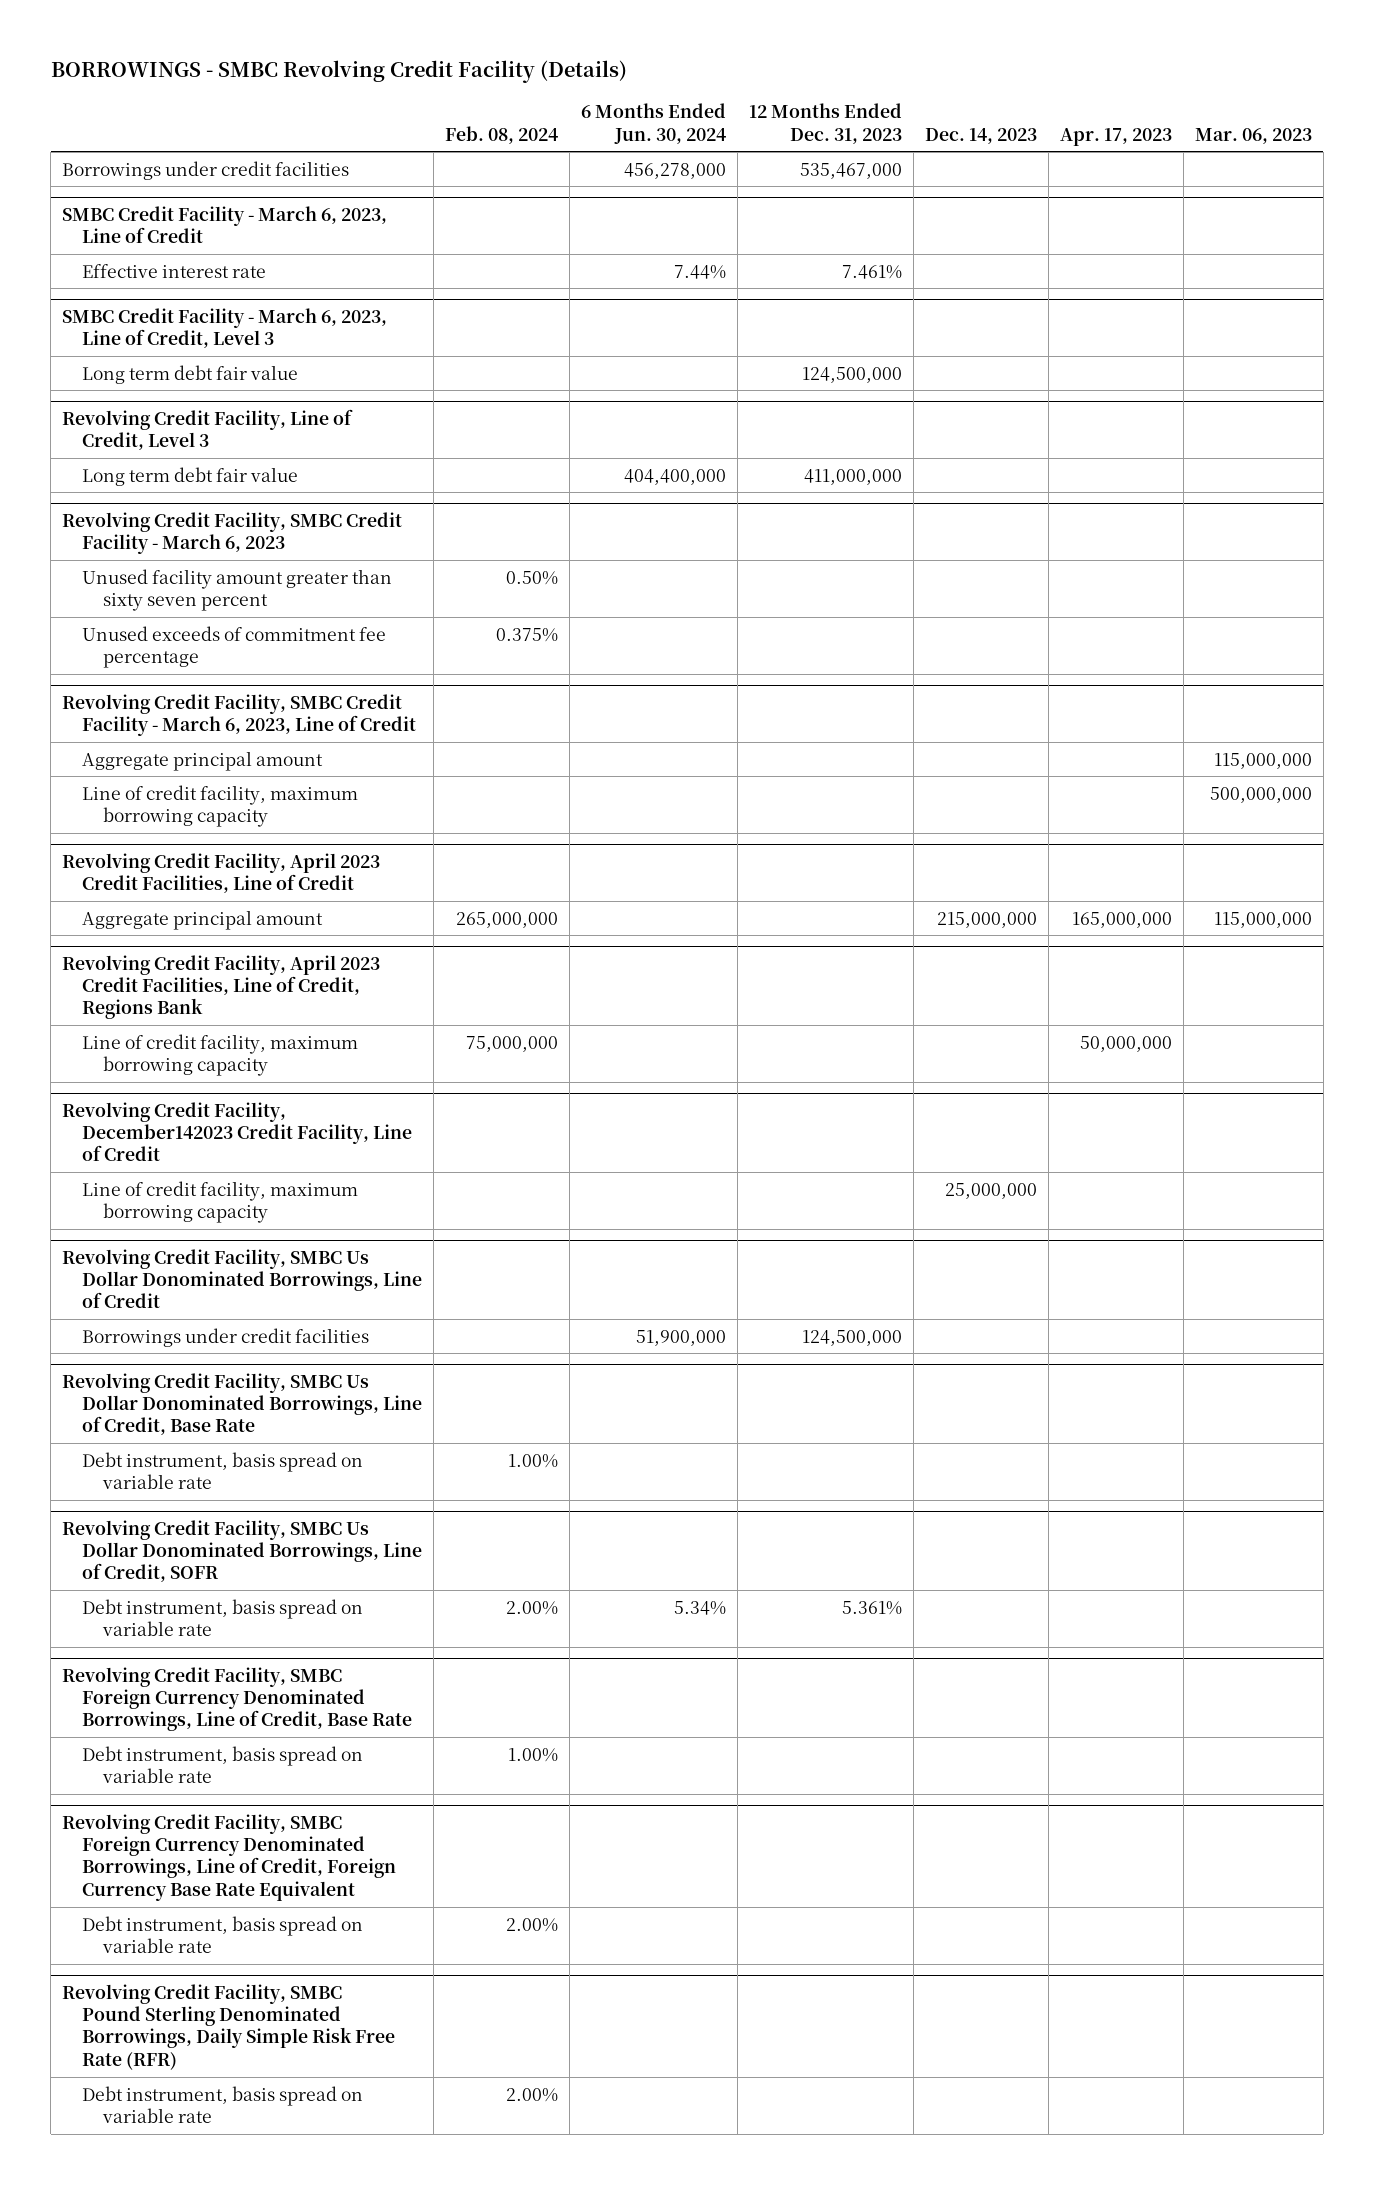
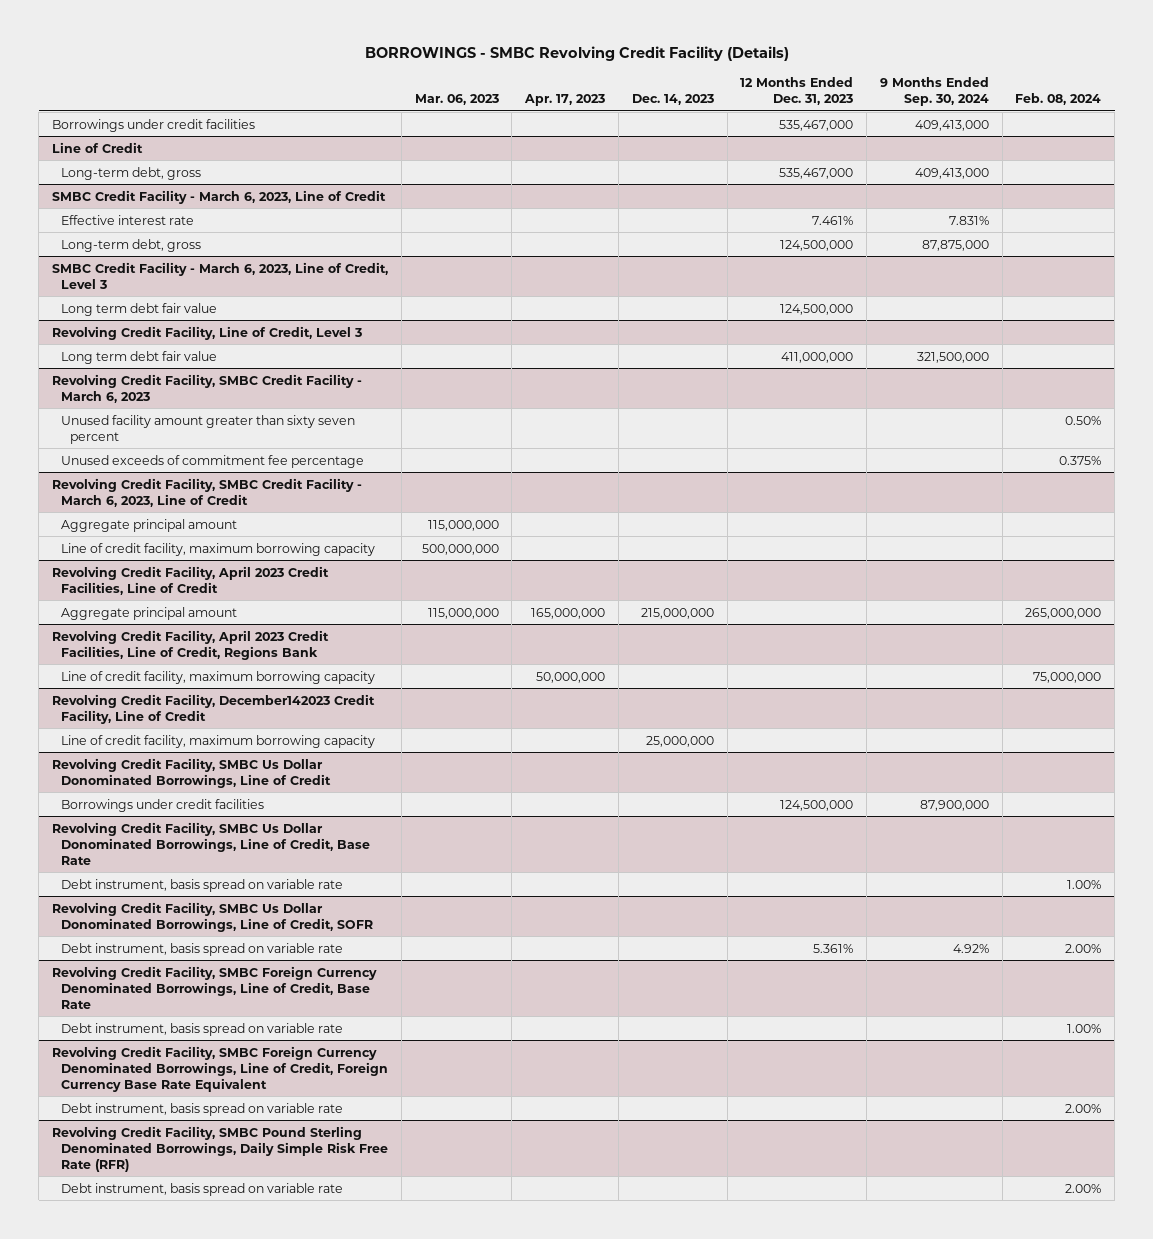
- | Feb. 08, 2024 | 6 Months Ended Jun. 30, 2024 | 12 Months Ended Dec. 31, 2023 | Dec. 14, 2023 | Apr. 17, 2023 | Mar. 06, 2023
+ | Mar. 06, 2023 | Apr. 17, 2023 | Dec. 14, 2023 | 12 Months Ended Dec. 31, 2023 | 9 Months Ended Sep. 30, 2024 | Feb. 08, 2024
+ Line of Credit
+ Long-term debt, gross | | | | 535,467,000 | 409,413,000 |
@ SMBC Credit Facility - March 6, 2023, Line of Credit
+ Long-term debt, gross | | | | 124,500,000 | 87,875,000 |

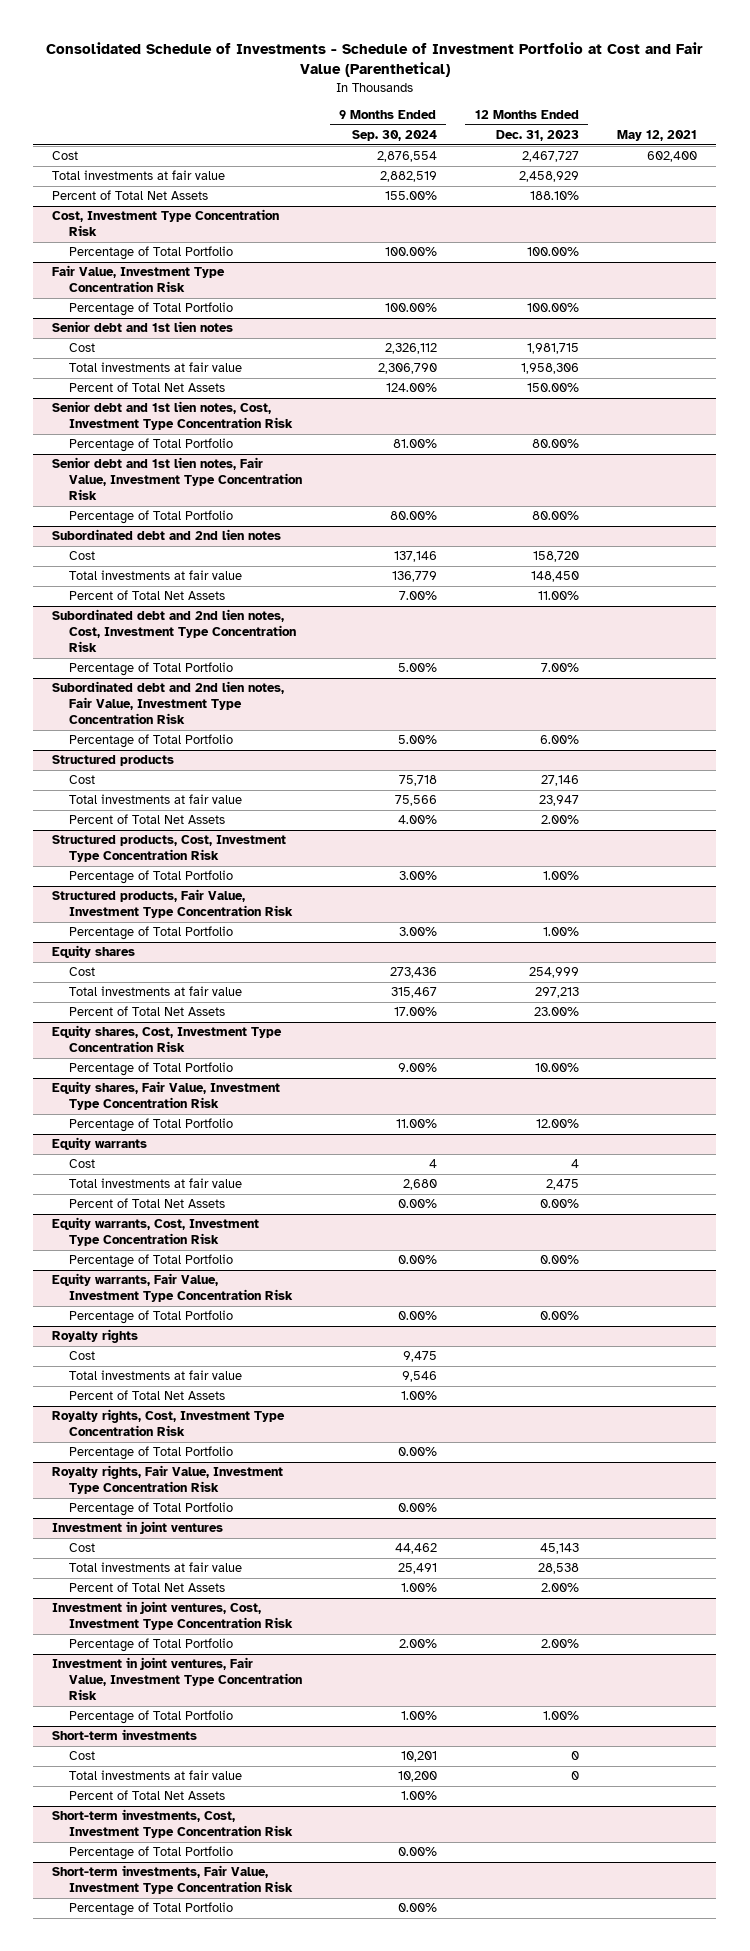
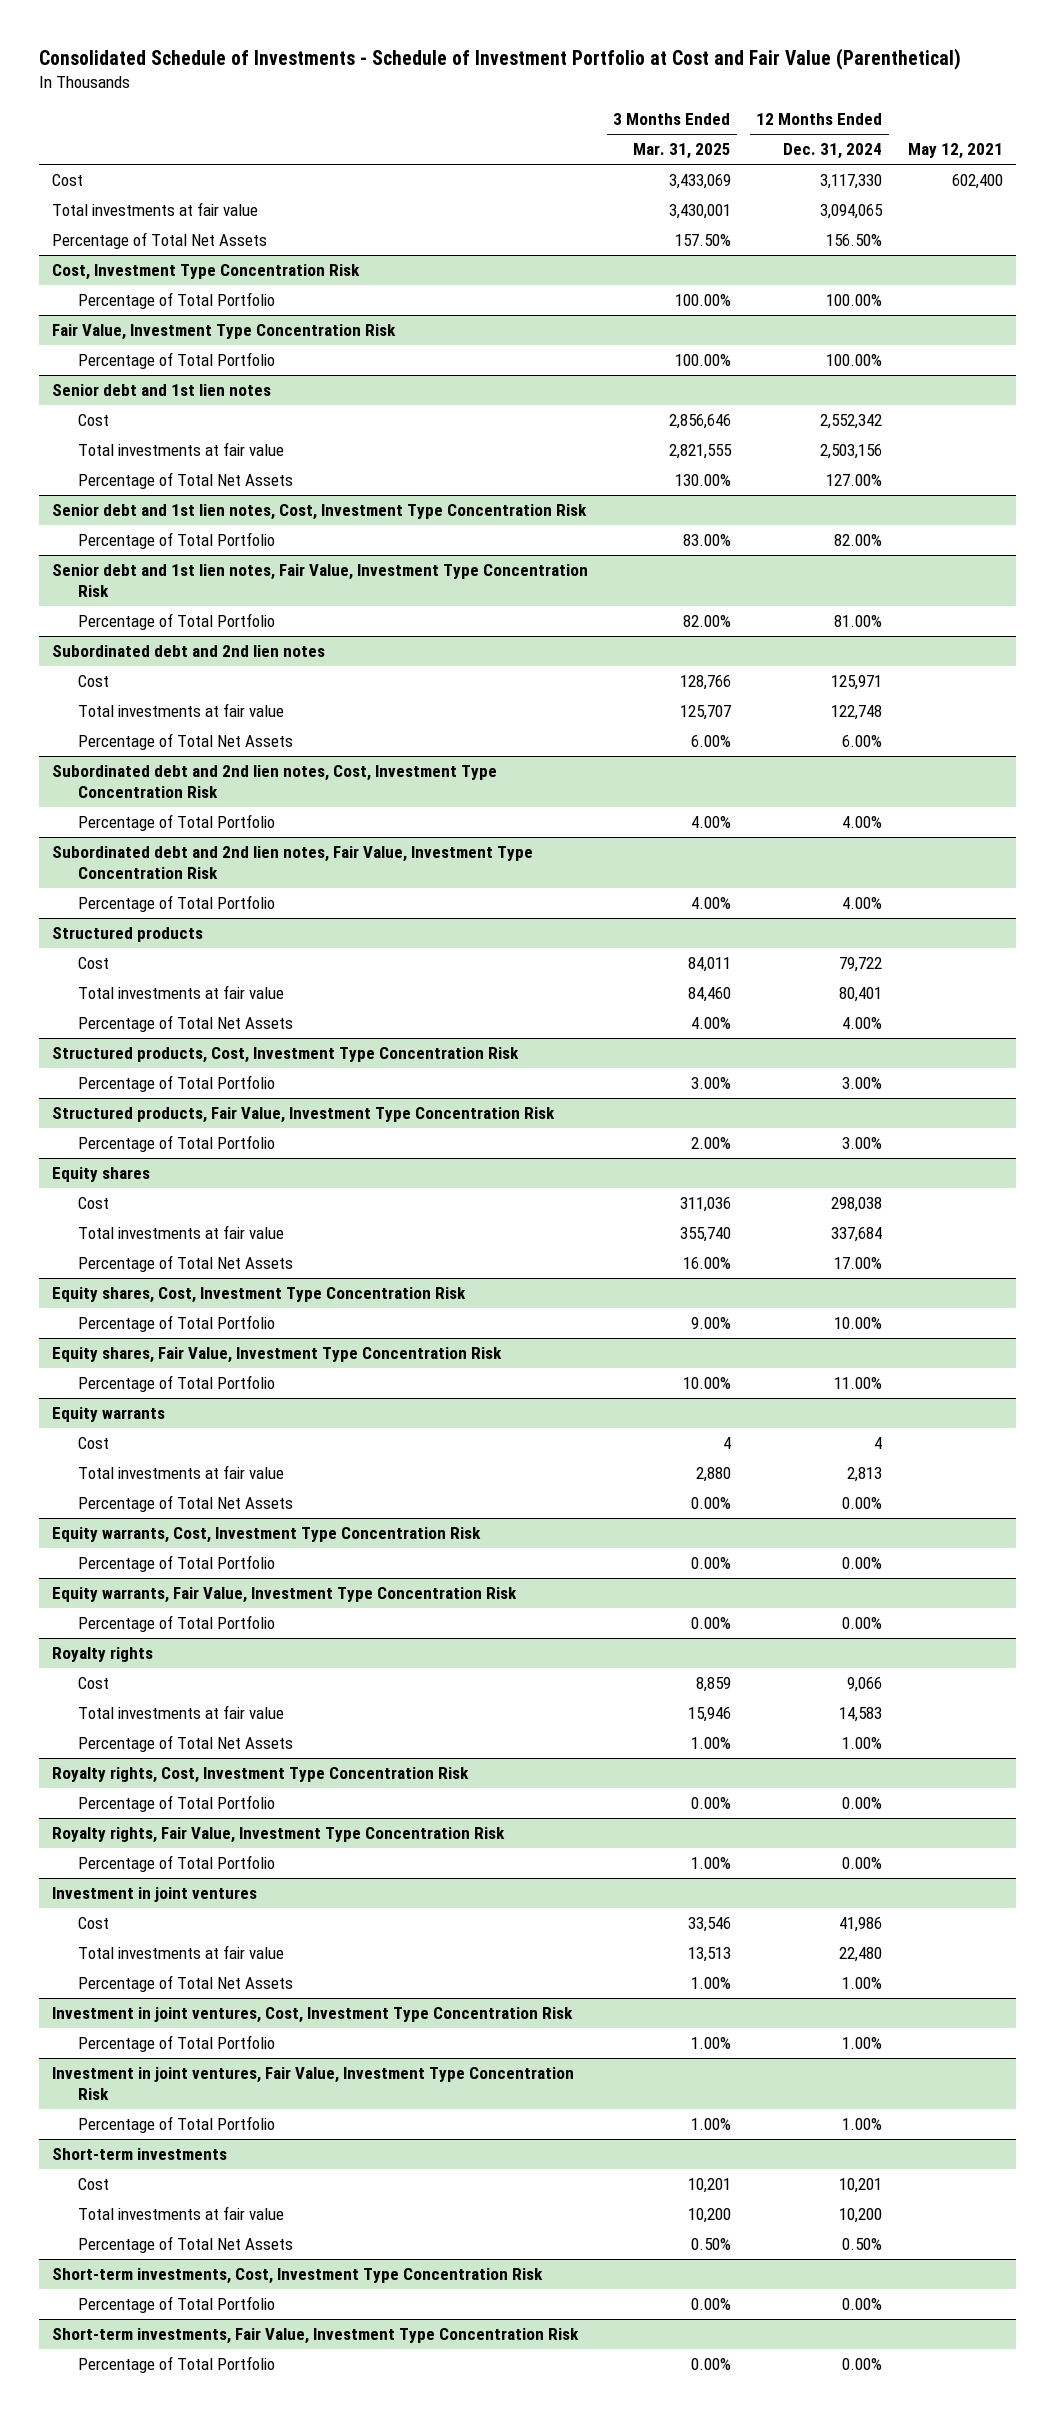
- | 9 Months Ended Sep. 30, 2024 | 12 Months Ended Dec. 31, 2023 | May 12, 2021
+ | 3 Months Ended Mar. 31, 2025 | 12 Months Ended Dec. 31, 2024 | May 12, 2021
- Percent of Total Net Assets | 155.00% | 188.10% |
+ Percentage of Total Net Assets | 157.50% | 156.50% |
@ Senior debt and 1st lien notes
- Percent of Total Net Assets | 124.00% | 150.00% |
+ Percentage of Total Net Assets | 130.00% | 127.00% |
@ Subordinated debt and 2nd lien notes
- Percent of Total Net Assets | 7.00% | 11.00% |
+ Percentage of Total Net Assets | 6.00% | 6.00% |
@ Structured products
- Percent of Total Net Assets | 4.00% | 2.00% |
+ Percentage of Total Net Assets | 4.00% | 4.00% |
@ Equity shares
- Percent of Total Net Assets | 17.00% | 23.00% |
+ Percentage of Total Net Assets | 16.00% | 17.00% |
@ Equity warrants
- Percent of Total Net Assets | 0.00% | 0.00% |
+ Percentage of Total Net Assets | 0.00% | 0.00% |
@ Royalty rights
- Percent of Total Net Assets | 1.00% | |
+ Percentage of Total Net Assets | 1.00% | 1.00% |
@ Investment in joint ventures
- Percent of Total Net Assets | 1.00% | 2.00% |
+ Percentage of Total Net Assets | 1.00% | 1.00% |
@ Short-term investments
- Percent of Total Net Assets | 1.00% | |
+ Percentage of Total Net Assets | 0.50% | 0.50% |

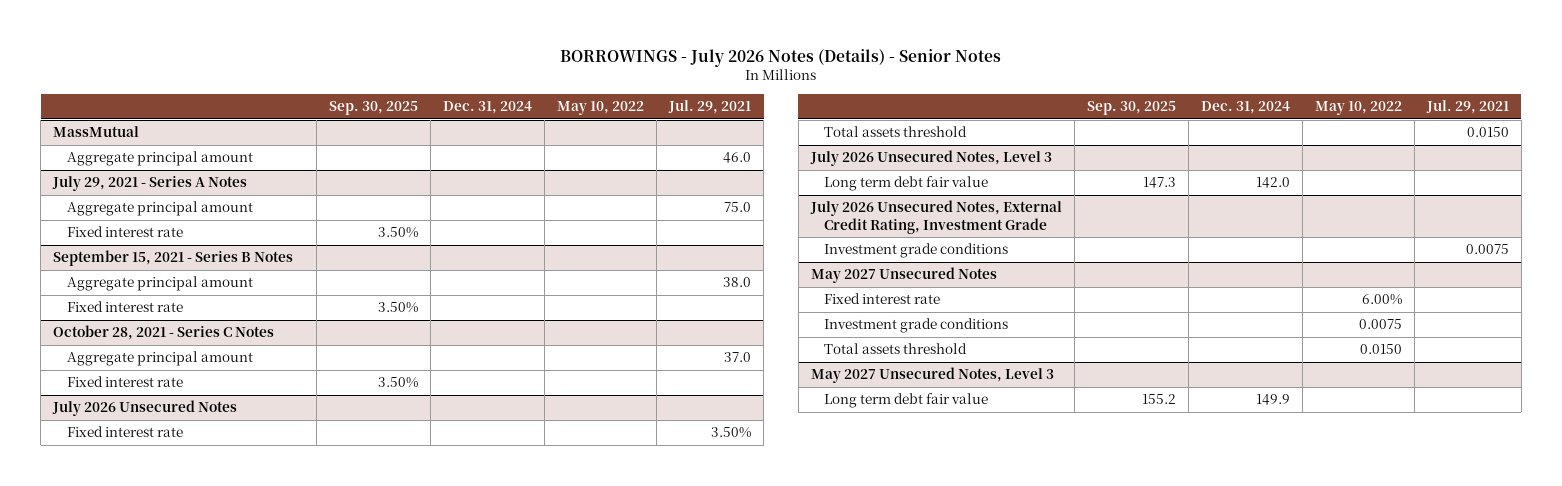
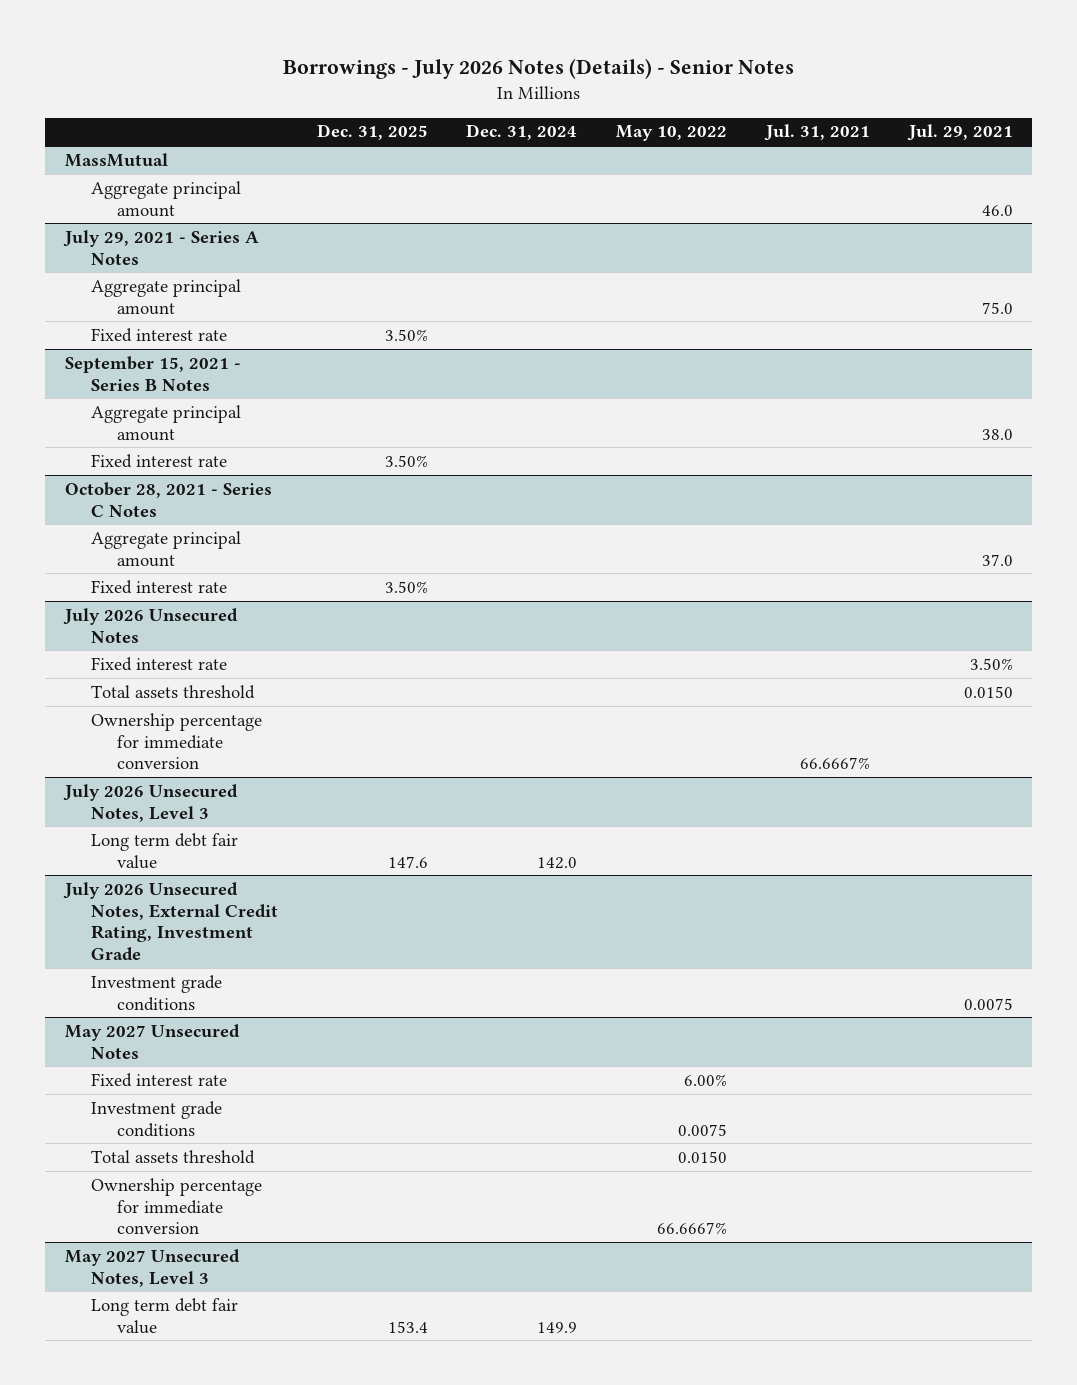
- BORROWINGS - July 2026 Notes (Details) - Senior Notes
+ Borrowings - July 2026 Notes (Details) - Senior Notes
- | Sep. 30, 2025 | Dec. 31, 2024 | May 10, 2022 | Jul. 29, 2021
+ | Dec. 31, 2025 | Dec. 31, 2024 | May 10, 2022 | Jul. 31, 2021 | Jul. 29, 2021
@ July 2026 Unsecured Notes
+ Ownership percentage for immediate conversion | | | | 66.6667% |
@ May 2027 Unsecured Notes
+ Ownership percentage for immediate conversion | | | 66.6667% | |

